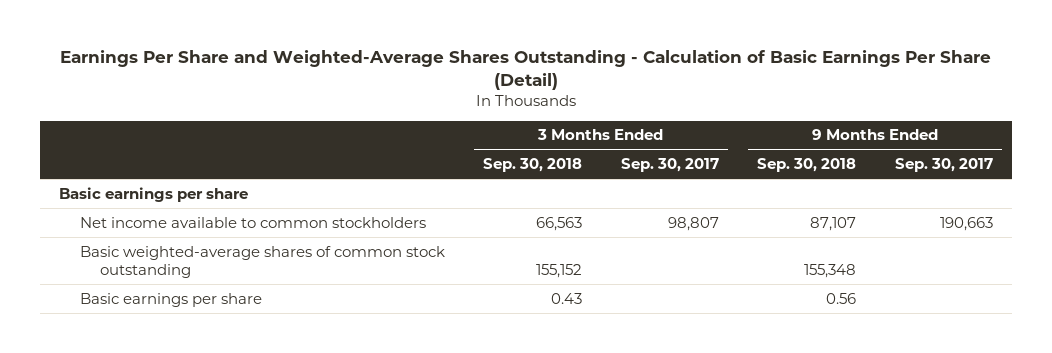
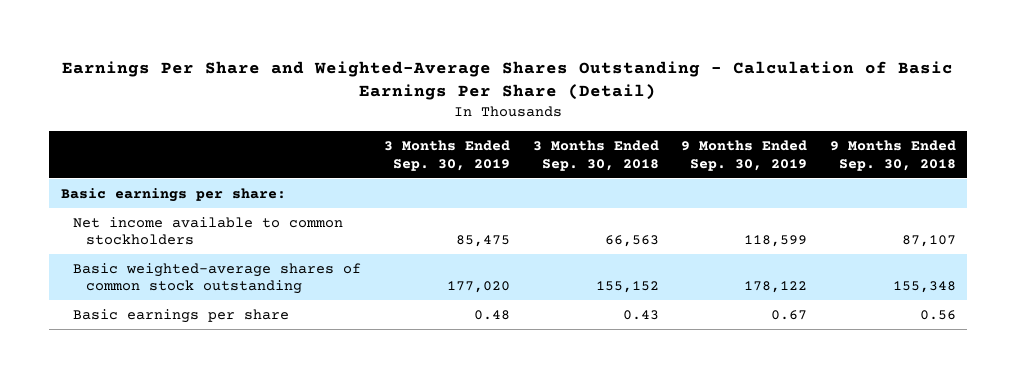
- | 3 Months Ended Sep. 30, 2018 | 3 Months Ended Sep. 30, 2017 | 9 Months Ended Sep. 30, 2018 | 9 Months Ended Sep. 30, 2017
+ | 3 Months Ended Sep. 30, 2019 | 3 Months Ended Sep. 30, 2018 | 9 Months Ended Sep. 30, 2019 | 9 Months Ended Sep. 30, 2018
- Basic earnings per share
+ Basic earnings per share:

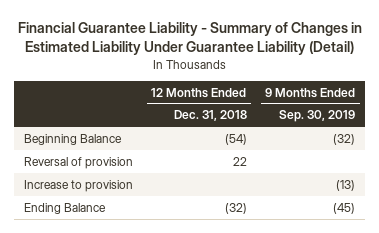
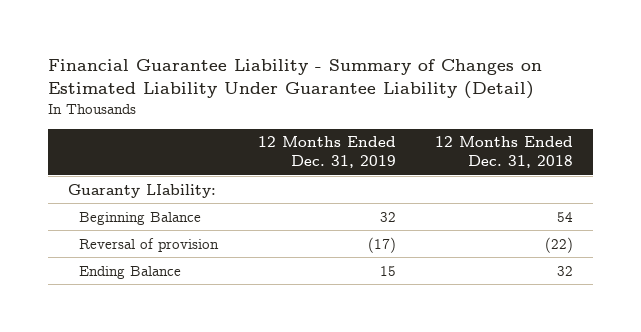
- Financial Guarantee Liability - Summary of Changes in Estimated Liability Under Guarantee Liability (Detail)
+ Financial Guarantee Liability - Summary of Changes on Estimated Liability Under Guarantee Liability (Detail)
- | 12 Months Ended Dec. 31, 2018 | 9 Months Ended Sep. 30, 2019
+ | 12 Months Ended Dec. 31, 2019 | 12 Months Ended Dec. 31, 2018
- Beginning Balance | (54) | (32)
- Reversal of provision | 22 |
- Increase to provision | | (13)
- Ending Balance | (32) | (45)
+ Guaranty LIability:
+ Beginning Balance | 32 | 54
+ Reversal of provision | (17) | (22)
+ Ending Balance | 15 | 32

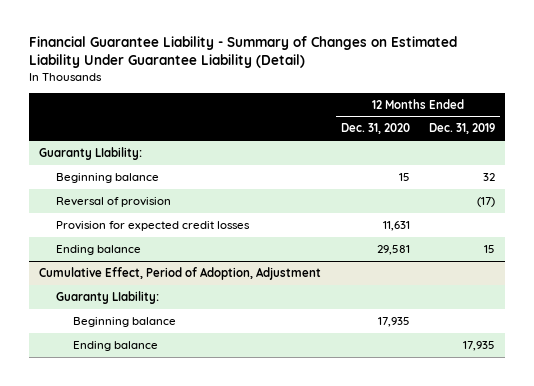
- | 12 Months Ended Dec. 31, 2019 | 12 Months Ended Dec. 31, 2018
+ | 12 Months Ended Dec. 31, 2020 | 12 Months Ended Dec. 31, 2019
- Beginning Balance | 32 | 54
+ Beginning balance | 15 | 32
- Ending Balance | 15 | 32
+ Provision for expected credit losses | 11,631 |
+ Ending balance | 29,581 | 15
+ Cumulative Effect, Period of Adoption, Adjustment
+ Guaranty LIability:
+ Beginning balance | 17,935 |
+ Ending balance | | 17,935

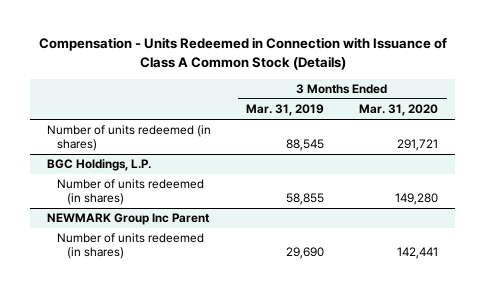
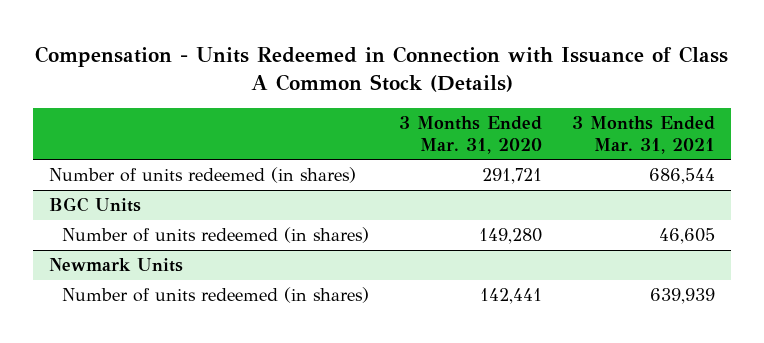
- | 3 Months Ended Mar. 31, 2019 | 3 Months Ended Mar. 31, 2020
+ | 3 Months Ended Mar. 31, 2020 | 3 Months Ended Mar. 31, 2021
- BGC Holdings, L.P.
+ BGC Units
- NEWMARK Group Inc Parent
+ Newmark Units

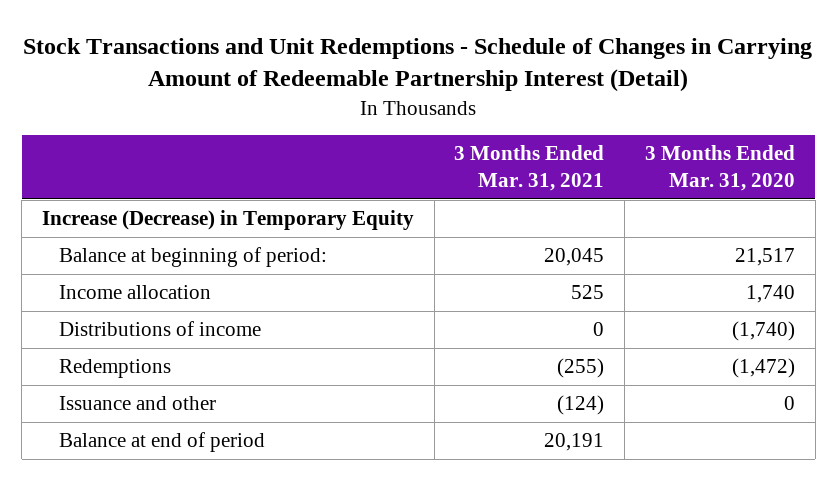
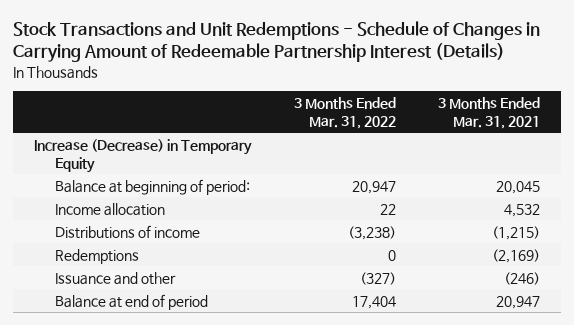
- Stock Transactions and Unit Redemptions - Schedule of Changes in Carrying Amount of Redeemable Partnership Interest (Detail)
+ Stock Transactions and Unit Redemptions - Schedule of Changes in Carrying Amount of Redeemable Partnership Interest (Details)
- | 3 Months Ended Mar. 31, 2021 | 3 Months Ended Mar. 31, 2020
+ | 3 Months Ended Mar. 31, 2022 | 3 Months Ended Mar. 31, 2021
- Income allocation | 525 | 1,740
- Distributions of income | 0 | (1,740)
- Redemptions | (255) | (1,472)
- Issuance and other | (124) | 0
- Balance at end of period | 20,191 |
+ Income allocation | 22 | 4,532
+ Distributions of income | (3,238) | (1,215)
+ Redemptions | 0 | (2,169)
+ Issuance and other | (327) | (246)
+ Balance at end of period | 17,404 | 20,947

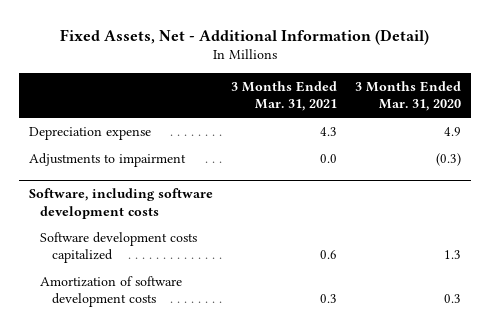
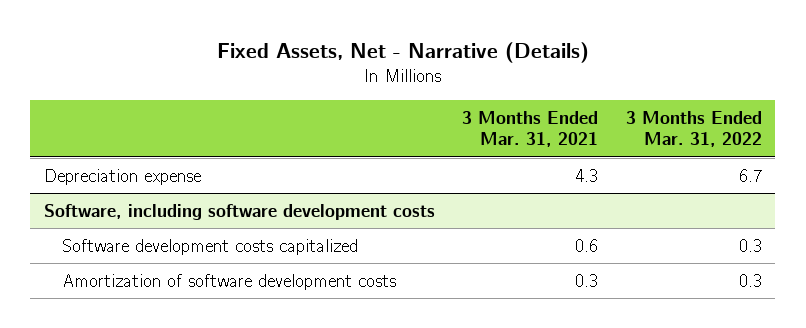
- Fixed Assets, Net - Additional Information (Detail)
+ Fixed Assets, Net - Narrative (Details)
- | 3 Months Ended Mar. 31, 2021 | 3 Months Ended Mar. 31, 2020
+ | 3 Months Ended Mar. 31, 2021 | 3 Months Ended Mar. 31, 2022
- Adjustments to impairment | 0.0 | (0.3)

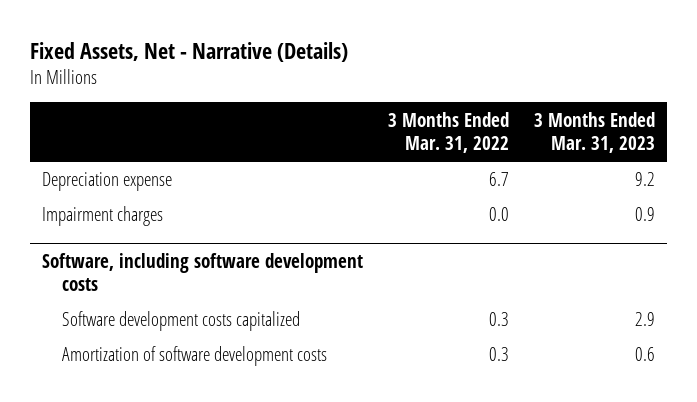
- | 3 Months Ended Mar. 31, 2021 | 3 Months Ended Mar. 31, 2022
+ | 3 Months Ended Mar. 31, 2022 | 3 Months Ended Mar. 31, 2023
+ Impairment charges | 0.0 | 0.9

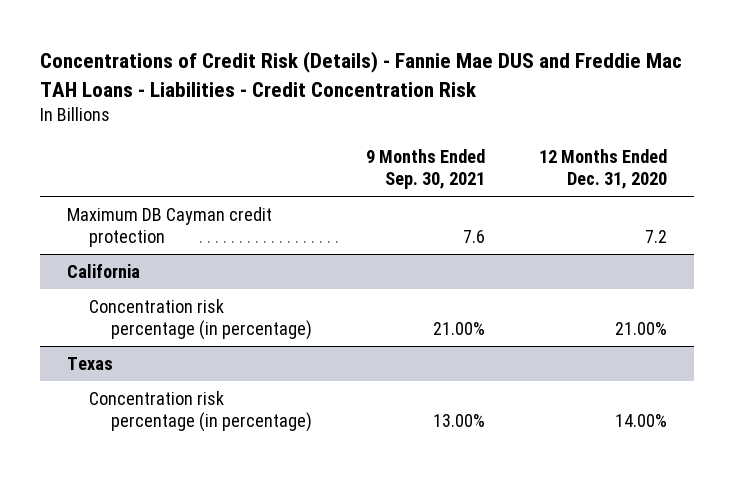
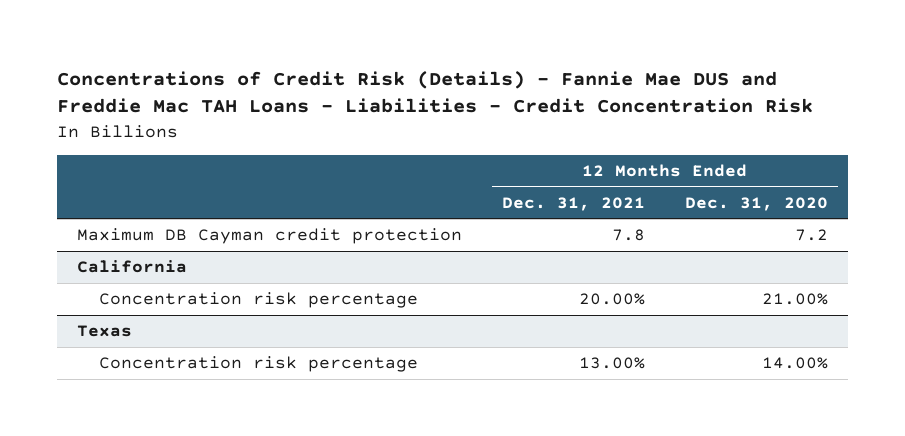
- | 9 Months Ended Sep. 30, 2021 | 12 Months Ended Dec. 31, 2020
+ | 12 Months Ended Dec. 31, 2021 | 12 Months Ended Dec. 31, 2020
@ California
- Concentration risk percentage (in percentage) | 21.00% | 21.00%
+ Concentration risk percentage | 20.00% | 21.00%
@ Texas
- Concentration risk percentage (in percentage) | 13.00% | 14.00%
+ Concentration risk percentage | 13.00% | 14.00%

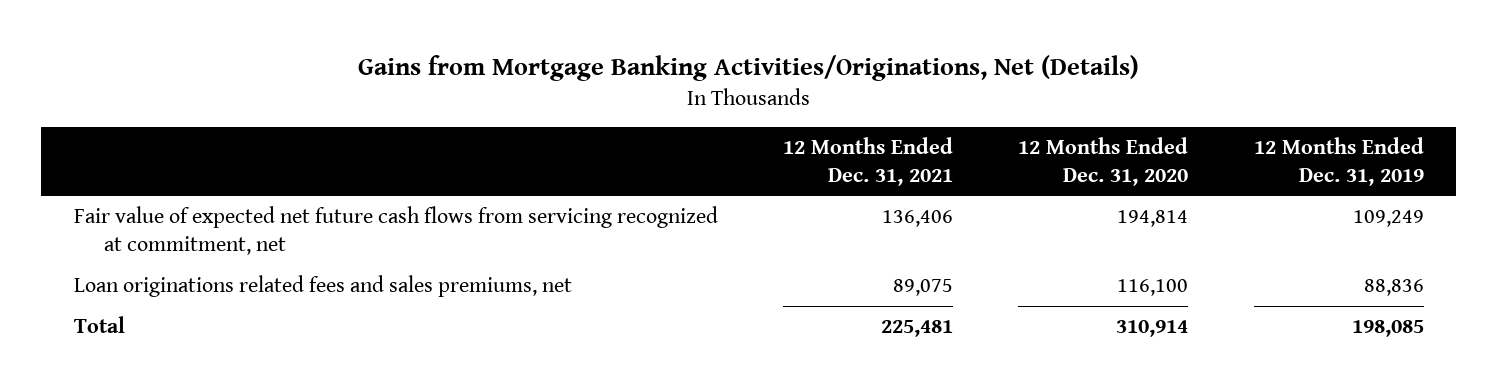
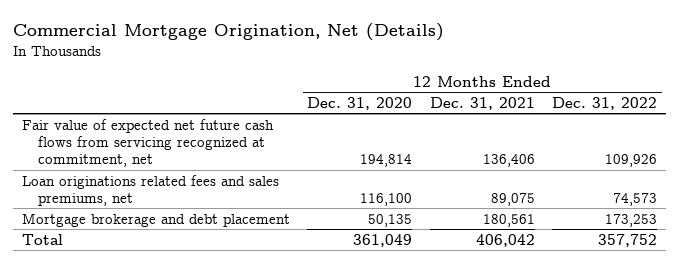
- Gains from Mortgage Banking Activities/Originations, Net (Details)
+ Commercial Mortgage Origination, Net (Details)
- | 12 Months Ended Dec. 31, 2021 | 12 Months Ended Dec. 31, 2020 | 12 Months Ended Dec. 31, 2019
+ | 12 Months Ended Dec. 31, 2020 | 12 Months Ended Dec. 31, 2021 | 12 Months Ended Dec. 31, 2022
- Total | 225,481 | 310,914 | 198,085
+ Mortgage brokerage and debt placement | 50,135 | 180,561 | 173,253
+ Total | 361,049 | 406,042 | 357,752

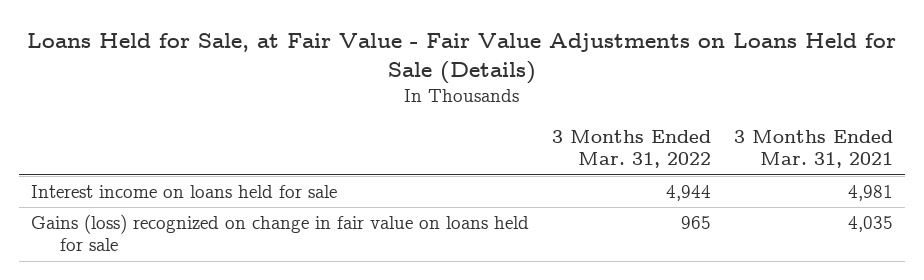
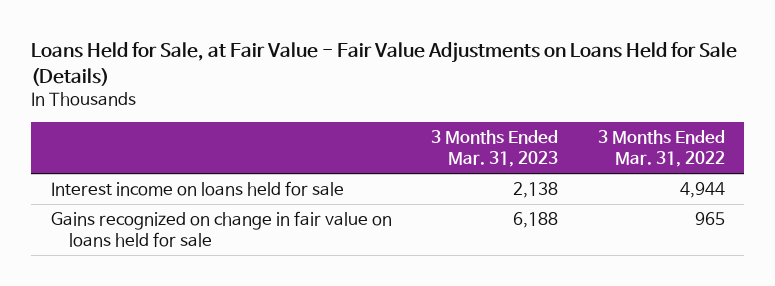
- | 3 Months Ended Mar. 31, 2022 | 3 Months Ended Mar. 31, 2021
+ | 3 Months Ended Mar. 31, 2023 | 3 Months Ended Mar. 31, 2022
- Gains (loss) recognized on change in fair value on loans held for sale | 965 | 4,035
+ Gains recognized on change in fair value on loans held for sale | 6,188 | 965

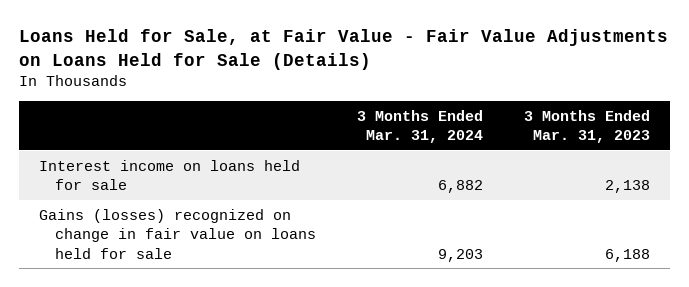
- | 3 Months Ended Mar. 31, 2023 | 3 Months Ended Mar. 31, 2022
+ | 3 Months Ended Mar. 31, 2024 | 3 Months Ended Mar. 31, 2023
- Gains recognized on change in fair value on loans held for sale | 6,188 | 965
+ Gains (losses) recognized on change in fair value on loans held for sale | 9,203 | 6,188

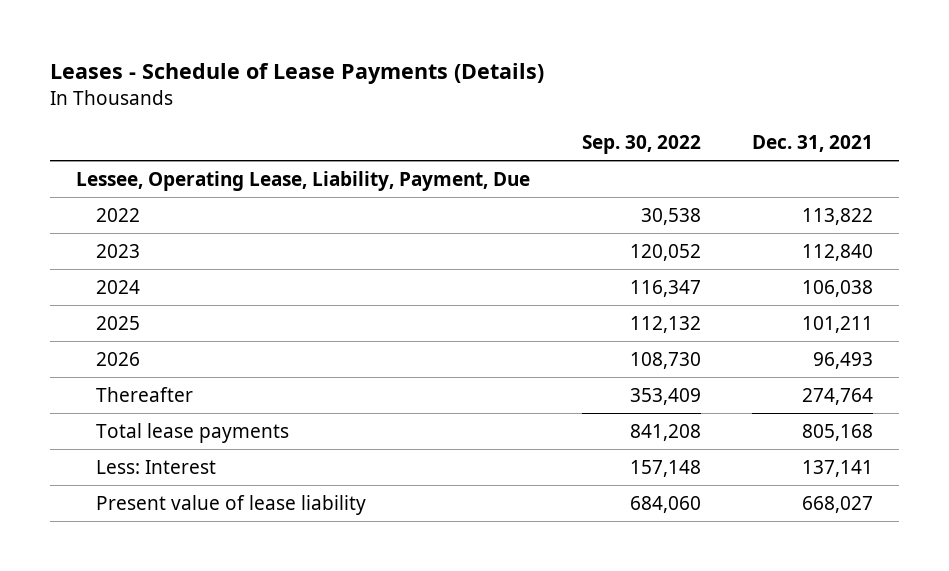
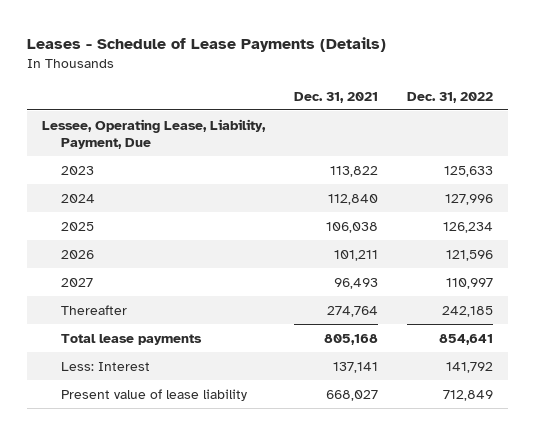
- | Sep. 30, 2022 | Dec. 31, 2021
+ | Dec. 31, 2021 | Dec. 31, 2022
- 2022 | 30,538 | 113,822
- 2023 | 120,052 | 112,840
- 2024 | 116,347 | 106,038
- 2025 | 112,132 | 101,211
- 2026 | 108,730 | 96,493
+ 2023 | 113,822 | 125,633
+ 2024 | 112,840 | 127,996
+ 2025 | 106,038 | 126,234
+ 2026 | 101,211 | 121,596
+ 2027 | 96,493 | 110,997

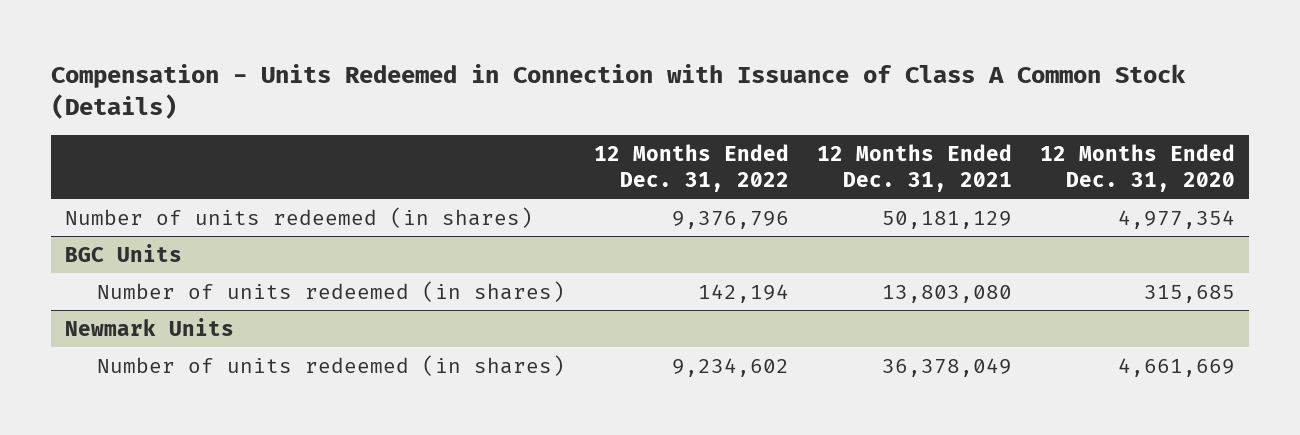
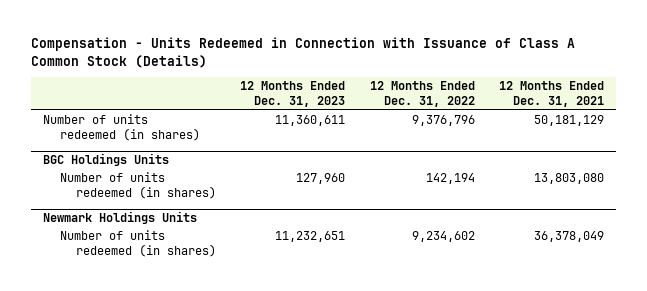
- | 12 Months Ended Dec. 31, 2022 | 12 Months Ended Dec. 31, 2021 | 12 Months Ended Dec. 31, 2020
+ | 12 Months Ended Dec. 31, 2023 | 12 Months Ended Dec. 31, 2022 | 12 Months Ended Dec. 31, 2021
- BGC Units
+ BGC Holdings Units
- Newmark Units
+ Newmark Holdings Units

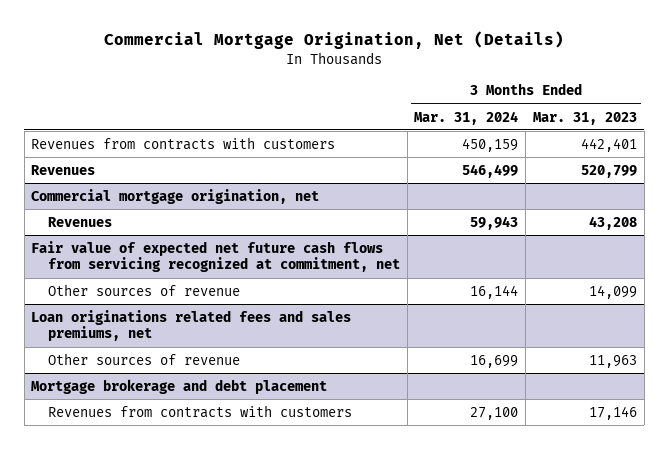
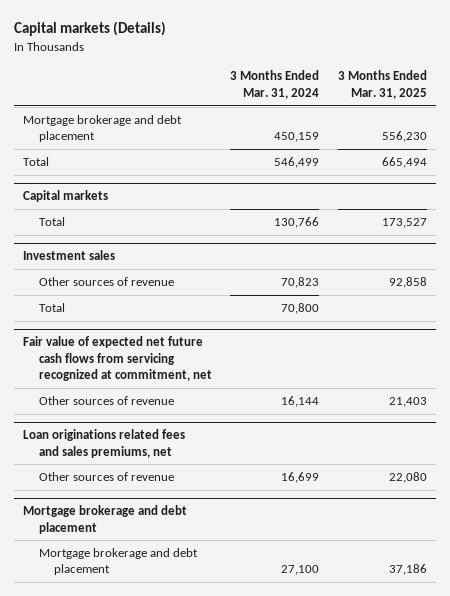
- Commercial Mortgage Origination, Net (Details)
+ Capital markets (Details)
- | 3 Months Ended Mar. 31, 2024 | 3 Months Ended Mar. 31, 2023
+ | 3 Months Ended Mar. 31, 2024 | 3 Months Ended Mar. 31, 2025
- Revenues from contracts with customers | 450,159 | 442,401
- Revenues | 546,499 | 520,799
- Commercial mortgage origination, net
- Revenues | 59,943 | 43,208
+ Mortgage brokerage and debt placement | 450,159 | 556,230
+ Total | 546,499 | 665,494
+ Capital markets
+ Total | 130,766 | 173,527
+ Investment sales
+ Other sources of revenue | 70,823 | 92,858
+ Total | 70,800 |
@ Mortgage brokerage and debt placement
- Revenues from contracts with customers | 27,100 | 17,146
+ Mortgage brokerage and debt placement | 27,100 | 37,186

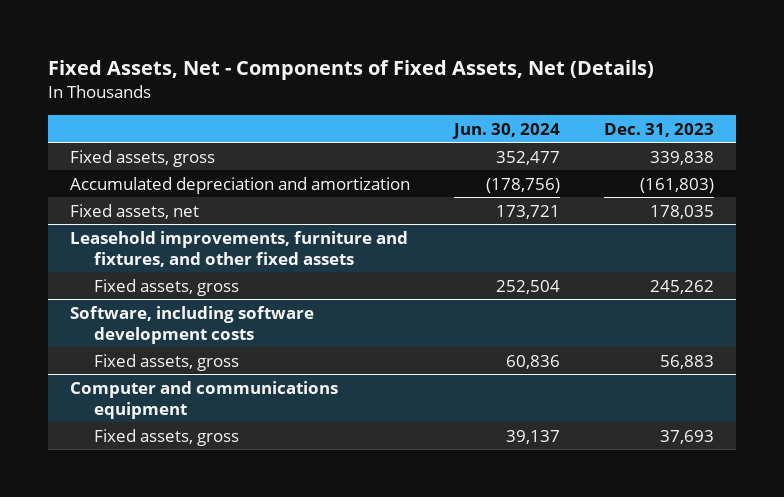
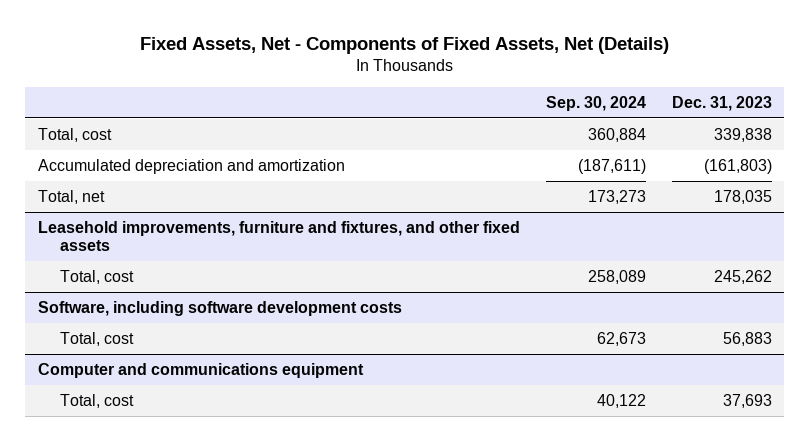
- | Jun. 30, 2024 | Dec. 31, 2023
+ | Sep. 30, 2024 | Dec. 31, 2023
- Fixed assets, gross | 352,477 | 339,838
+ Total, cost | 360,884 | 339,838
- Fixed assets, net | 173,721 | 178,035
+ Total, net | 173,273 | 178,035
@ Leasehold improvements, furniture and fixtures, and other fixed assets
- Fixed assets, gross | 252,504 | 245,262
+ Total, cost | 258,089 | 245,262
@ Software, including software development costs
- Fixed assets, gross | 60,836 | 56,883
+ Total, cost | 62,673 | 56,883
@ Computer and communications equipment
- Fixed assets, gross | 39,137 | 37,693
+ Total, cost | 40,122 | 37,693

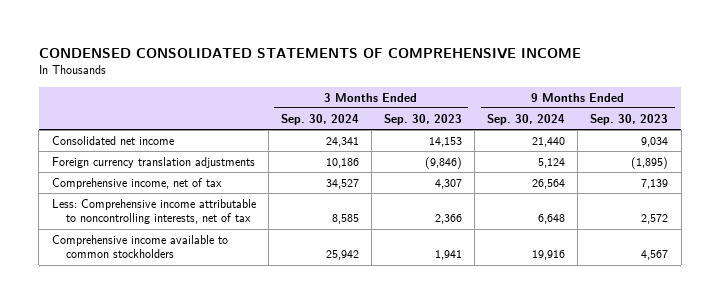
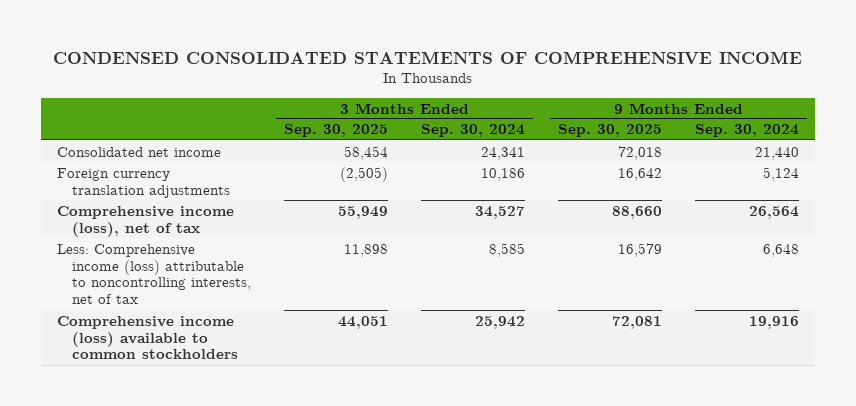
- | 3 Months Ended Sep. 30, 2024 | 3 Months Ended Sep. 30, 2023 | 9 Months Ended Sep. 30, 2024 | 9 Months Ended Sep. 30, 2023
+ | 3 Months Ended Sep. 30, 2025 | 3 Months Ended Sep. 30, 2024 | 9 Months Ended Sep. 30, 2025 | 9 Months Ended Sep. 30, 2024
- Comprehensive income, net of tax | 34,527 | 4,307 | 26,564 | 7,139
- Less: Comprehensive income attributable to noncontrolling interests, net of tax | 8,585 | 2,366 | 6,648 | 2,572
- Comprehensive income available to common stockholders | 25,942 | 1,941 | 19,916 | 4,567
+ Comprehensive income (loss), net of tax | 55,949 | 34,527 | 88,660 | 26,564
+ Less: Comprehensive income (loss) attributable to noncontrolling interests, net of tax | 11,898 | 8,585 | 16,579 | 6,648
+ Comprehensive income (loss) available to common stockholders | 44,051 | 25,942 | 72,081 | 19,916

